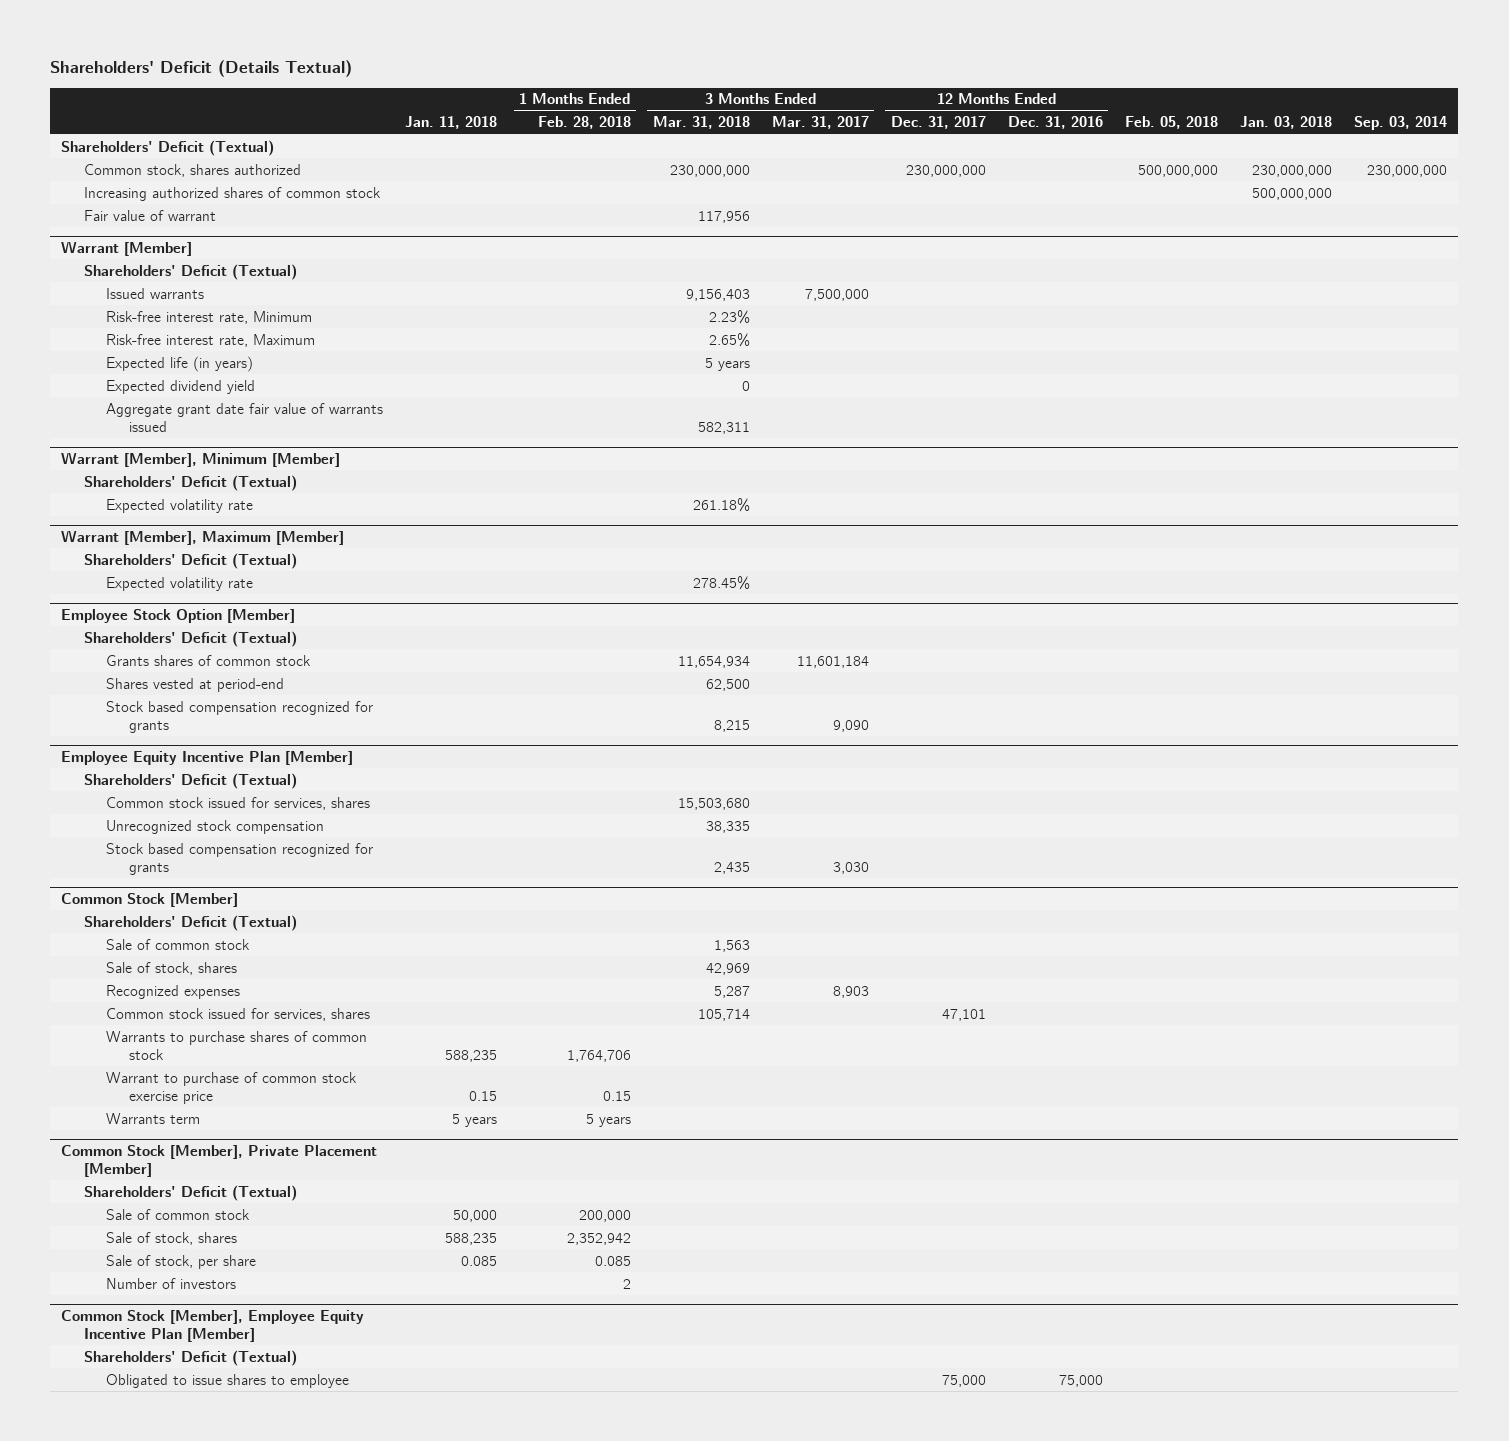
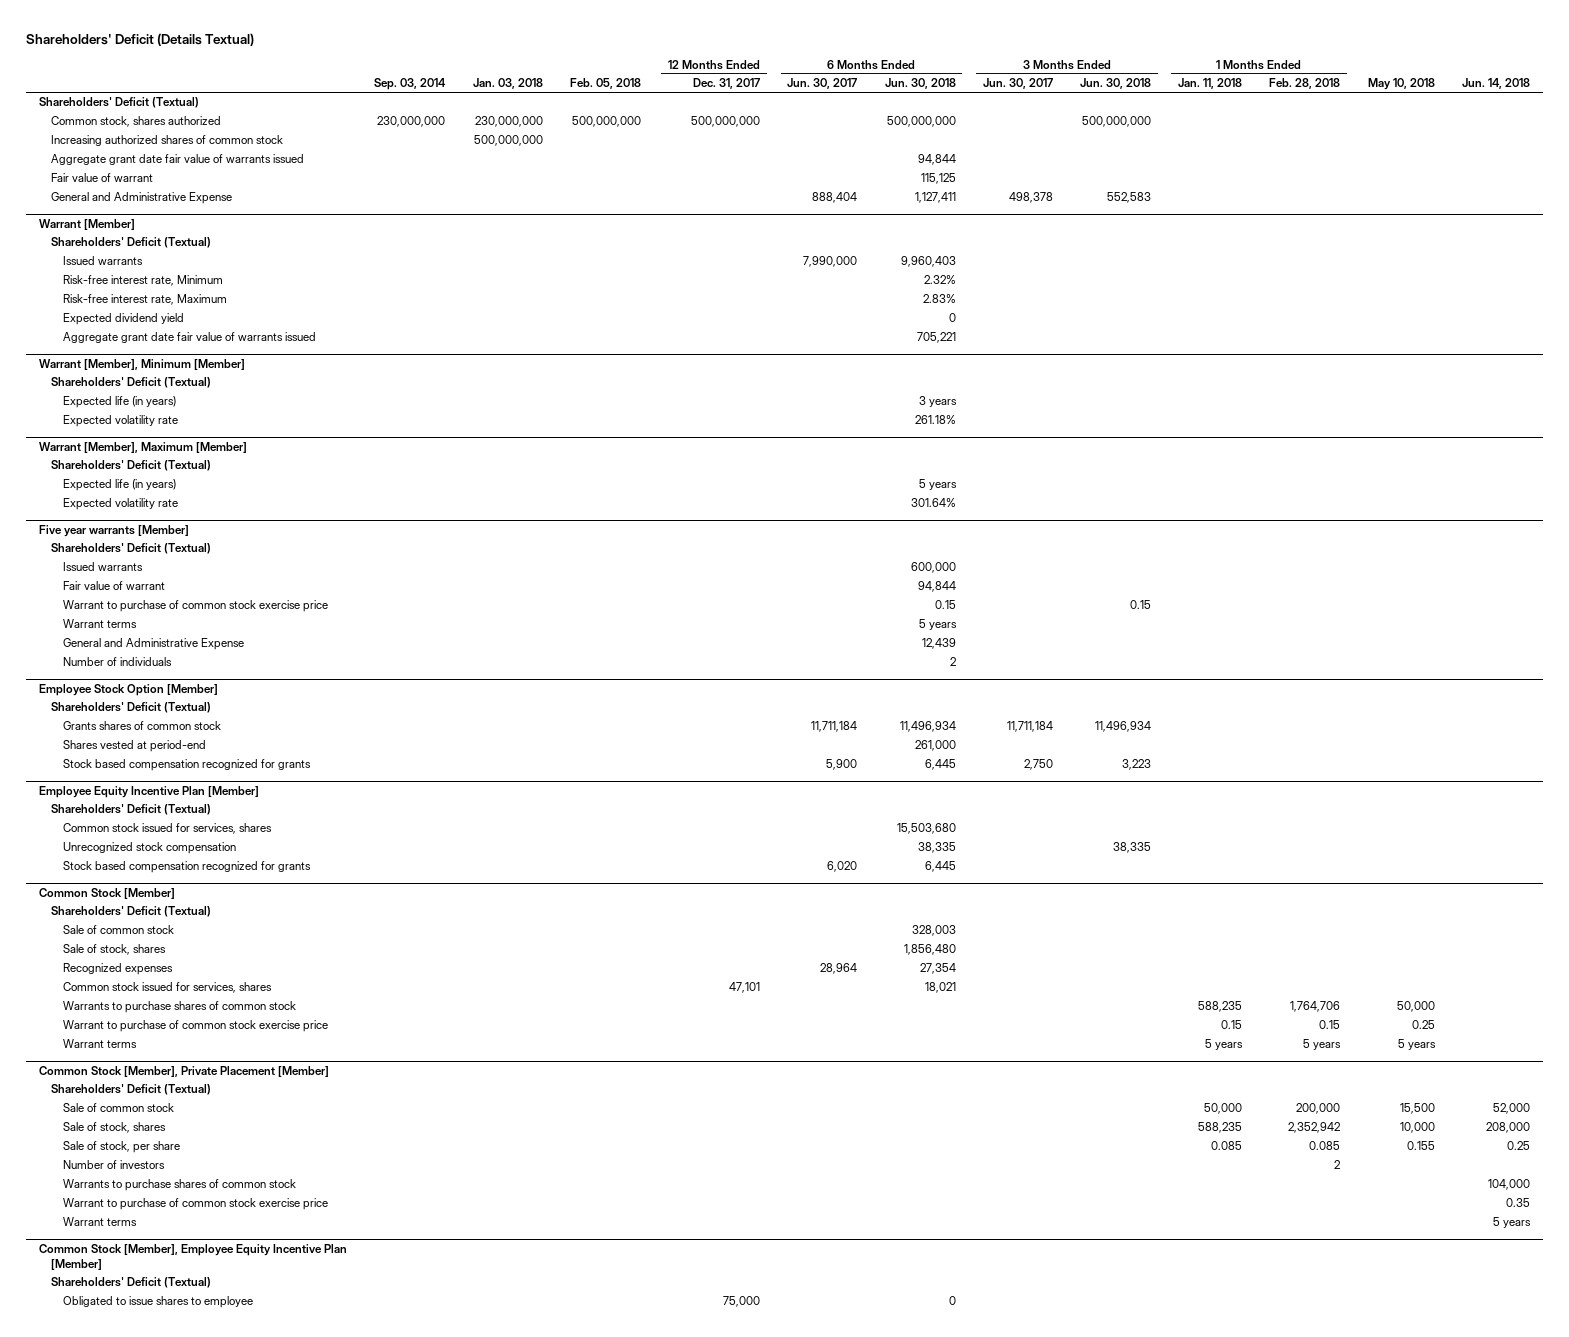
- | Jan. 11, 2018 | 1 Months Ended Feb. 28, 2018 | 3 Months Ended Mar. 31, 2018 | 3 Months Ended Mar. 31, 2017 | 12 Months Ended Dec. 31, 2017 | 12 Months Ended Dec. 31, 2016 | Feb. 05, 2018 | Jan. 03, 2018 | Sep. 03, 2014
+ | Sep. 03, 2014 | Jan. 03, 2018 | Feb. 05, 2018 | 12 Months Ended Dec. 31, 2017 | 6 Months Ended Jun. 30, 2017 | 6 Months Ended Jun. 30, 2018 | 3 Months Ended Jun. 30, 2017 | 3 Months Ended Jun. 30, 2018 | 1 Months Ended Jan. 11, 2018 | 1 Months Ended Feb. 28, 2018 | May 10, 2018 | Jun. 14, 2018
- Common stock, shares authorized | | | 230,000,000 | | 230,000,000 | | 500,000,000 | 230,000,000 | 230,000,000
+ Common stock, shares authorized | 230,000,000 | 230,000,000 | 500,000,000 | 500,000,000 | | 500,000,000 | | 500,000,000 | | | |
+ Aggregate grant date fair value of warrants issued | | | | | | 94,844 | | | | | |
+ General and Administrative Expense | | | | | 888,404 | 1,127,411 | 498,378 | 552,583 | | | |
@ Warrant [Member]
- Expected life (in years) | | | 5 years | | | | | |
@ Warrant [Member], Minimum [Member]
+ Expected life (in years) | | | | | | 3 years | | | | | |
@ Warrant [Member], Maximum [Member]
+ Expected life (in years) | | | | | | 5 years | | | | | |
+ Five year warrants [Member]
+ Shareholders' Deficit (Textual)
+ Issued warrants | | | | | | 600,000 | | | | | |
+ Fair value of warrant | | | | | | 94,844 | | | | | |
+ Warrant to purchase of common stock exercise price | | | | | | 0.15 | | 0.15 | | | |
+ Warrant terms | | | | | | 5 years | | | | | |
+ General and Administrative Expense | | | | | | 12,439 | | | | | |
+ Number of individuals | | | | | | 2 | | | | | |
@ Common Stock [Member]
- Warrants term | 5 years | 5 years | | | | | | |
+ Warrant terms | | | | | | | | | 5 years | 5 years | 5 years |
@ Common Stock [Member], Private Placement [Member]
+ Warrants to purchase shares of common stock | | | | | | | | | | | | 104,000
+ Warrant to purchase of common stock exercise price | | | | | | | | | | | | 0.35
+ Warrant terms | | | | | | | | | | | | 5 years

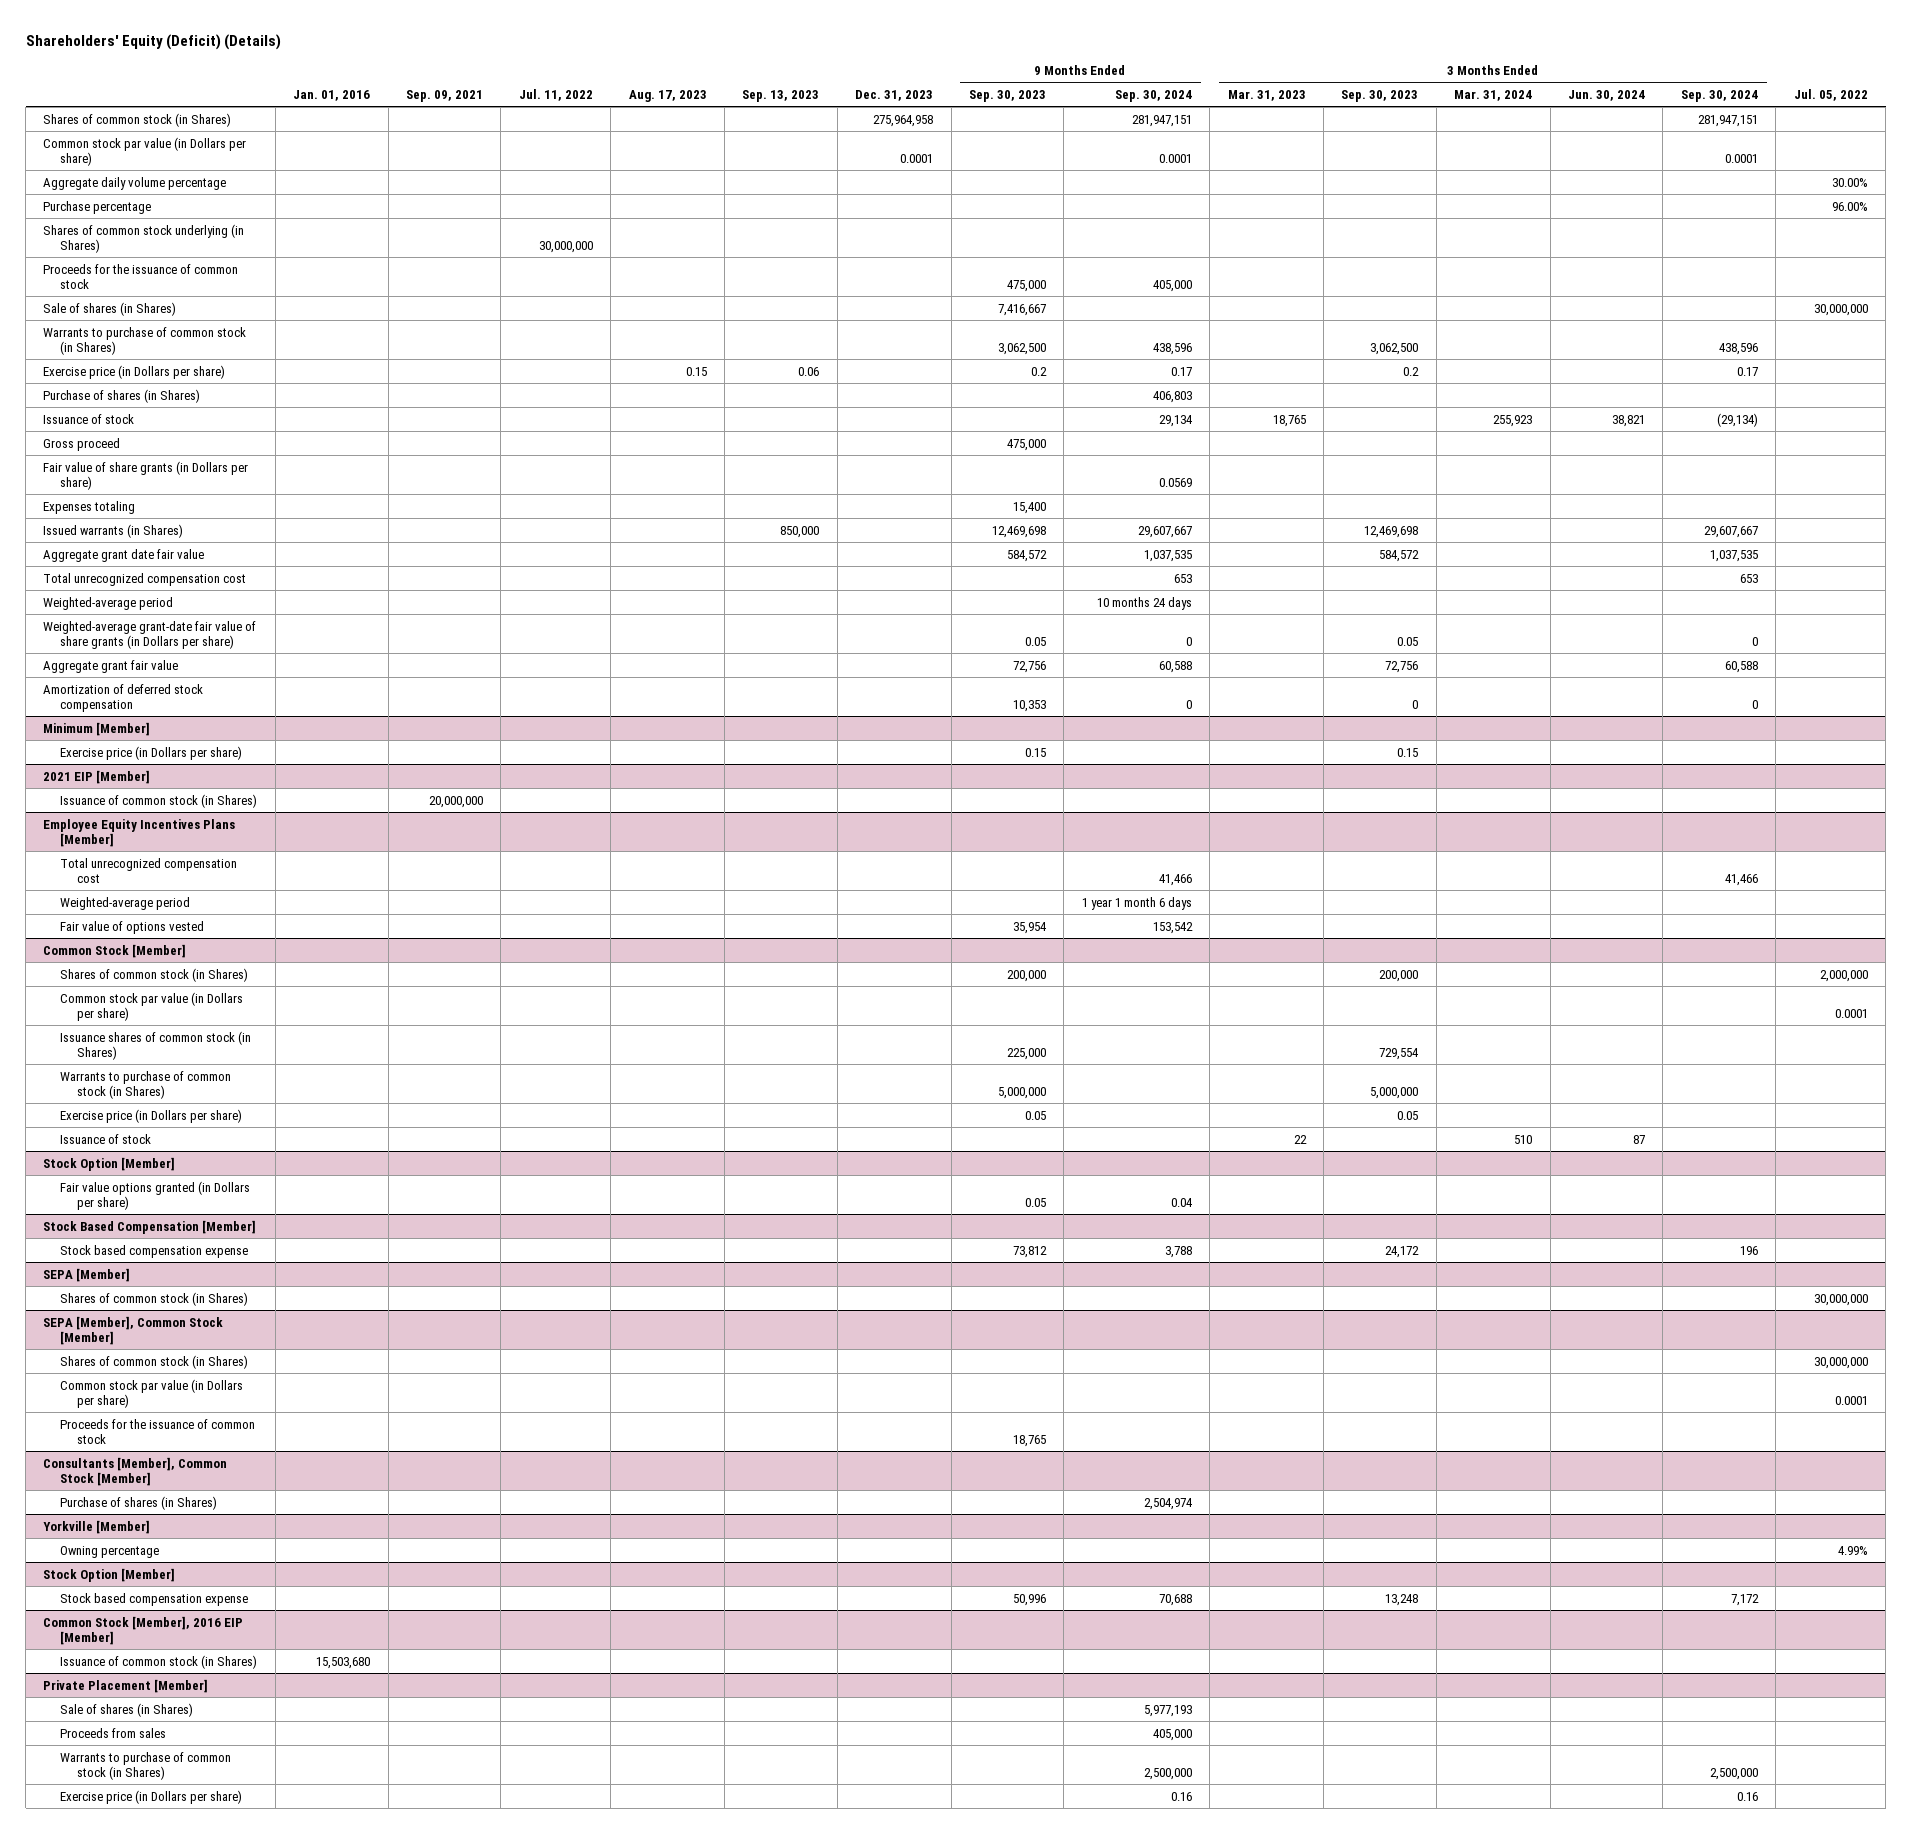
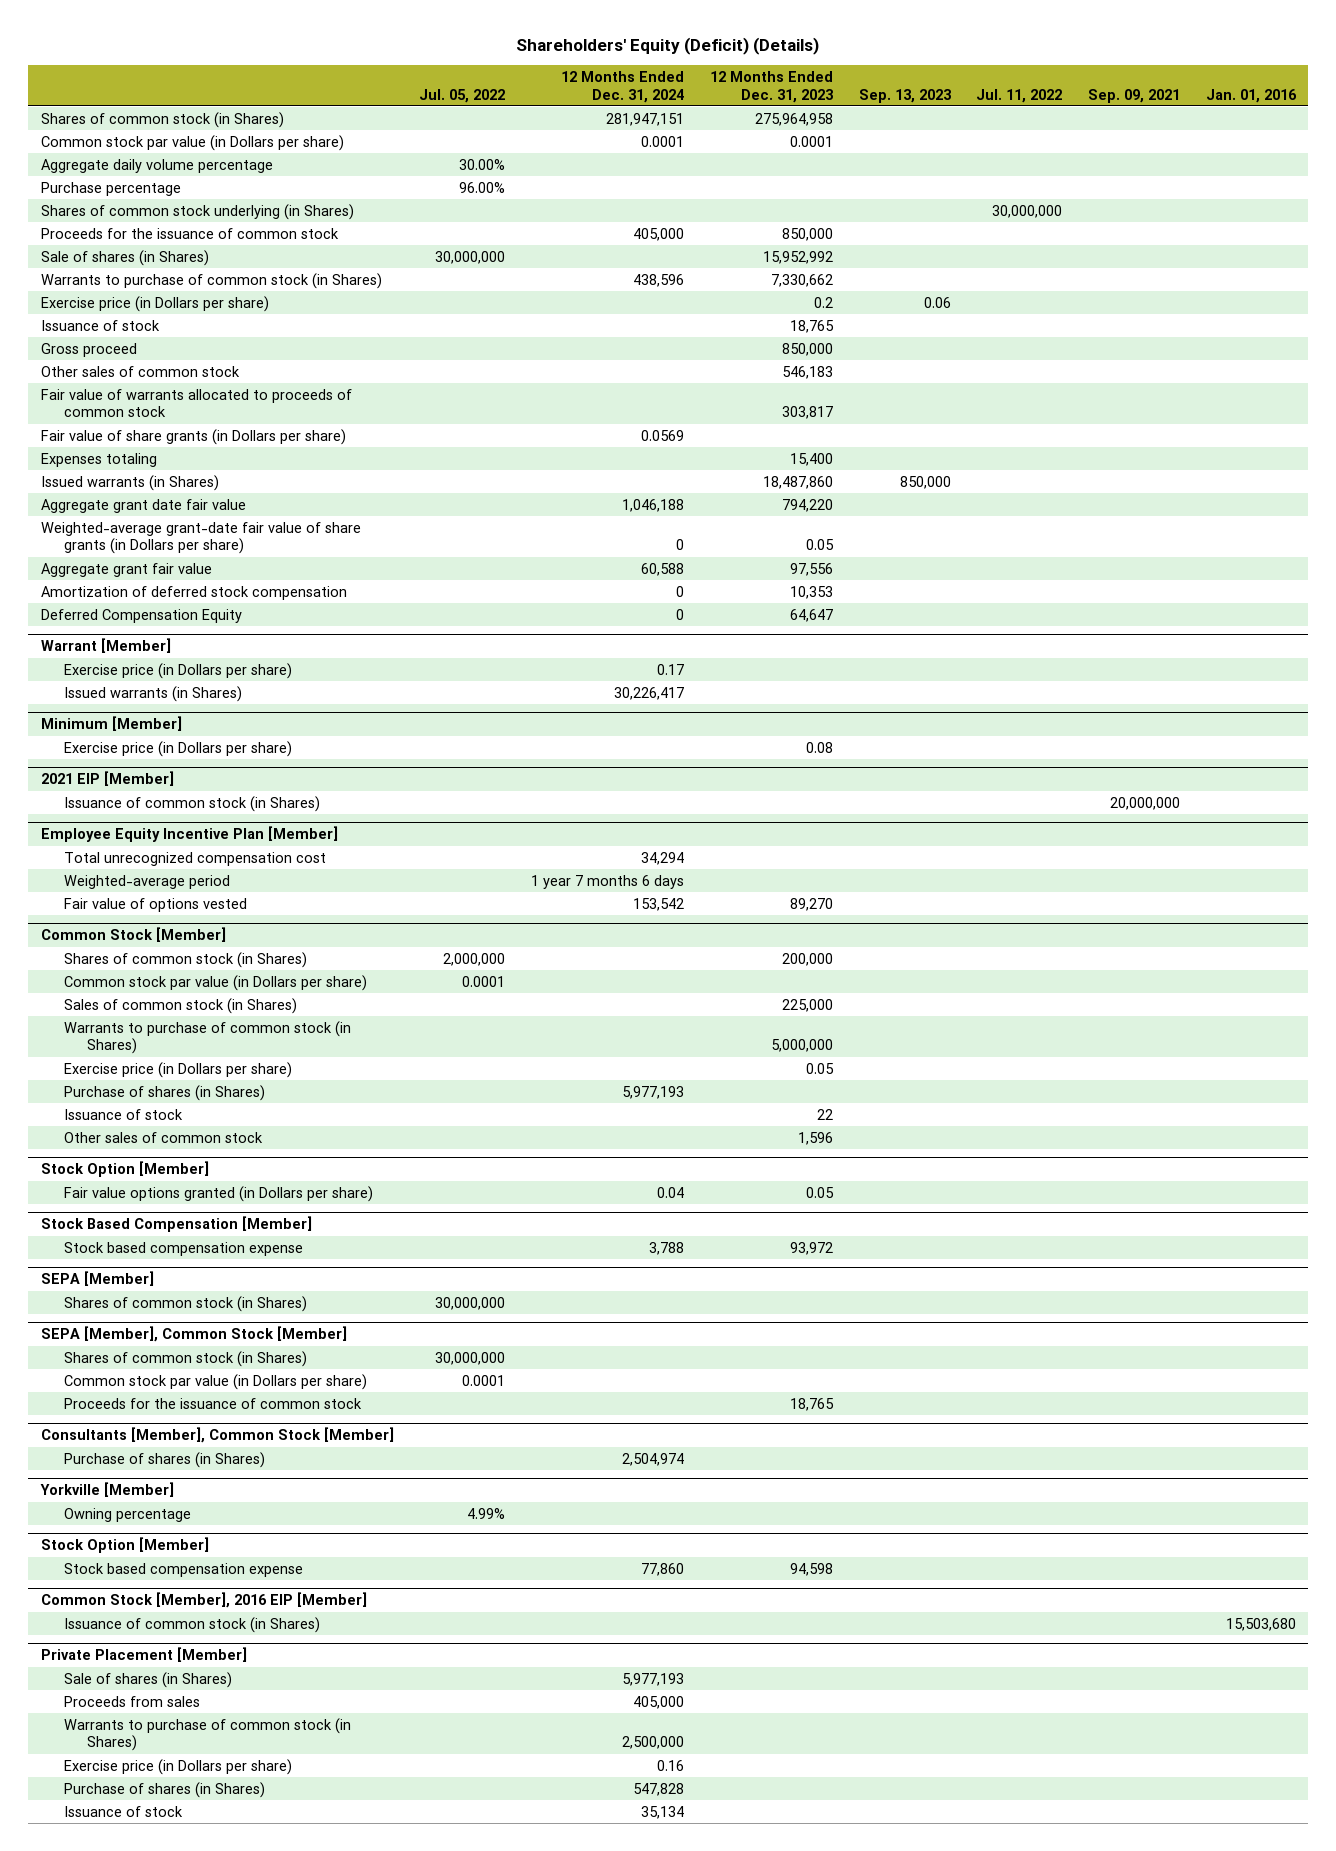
- | Jan. 01, 2016 | Sep. 09, 2021 | Jul. 11, 2022 | Aug. 17, 2023 | Sep. 13, 2023 | Dec. 31, 2023 | 9 Months Ended Sep. 30, 2023 | 9 Months Ended Sep. 30, 2024 | 3 Months Ended Mar. 31, 2023 | 3 Months Ended Sep. 30, 2023 | 3 Months Ended Mar. 31, 2024 | 3 Months Ended Jun. 30, 2024 | 3 Months Ended Sep. 30, 2024 | Jul. 05, 2022
+ | Jul. 05, 2022 | 12 Months Ended Dec. 31, 2024 | 12 Months Ended Dec. 31, 2023 | Sep. 13, 2023 | Jul. 11, 2022 | Sep. 09, 2021 | Jan. 01, 2016
- Purchase of shares (in Shares) | | | | | | | | 406,803 | | | | | |
+ Other sales of common stock | | | 546,183 | | | |
+ Fair value of warrants allocated to proceeds of common stock | | | 303,817 | | | |
- Total unrecognized compensation cost | | | | | | | | 653 | | | | | 653 |
- Weighted-average period | | | | | | | | 10 months 24 days | | | | | |
+ Deferred Compensation Equity | | 0 | 64,647 | | | |
+ Warrant [Member]
+ Exercise price (in Dollars per share) | | 0.17 | | | | |
+ Issued warrants (in Shares) | | 30,226,417 | | | | |
- Employee Equity Incentives Plans [Member]
+ Employee Equity Incentive Plan [Member]
@ Common Stock [Member]
- Issuance shares of common stock (in Shares) | | | | | | | 225,000 | | | 729,554 | | | |
+ Sales of common stock (in Shares) | | | 225,000 | | | |
+ Purchase of shares (in Shares) | | 5,977,193 | | | | |
+ Other sales of common stock | | | 1,596 | | | |
@ Private Placement [Member]
+ Purchase of shares (in Shares) | | 547,828 | | | | |
+ Issuance of stock | | 35,134 | | | | |

